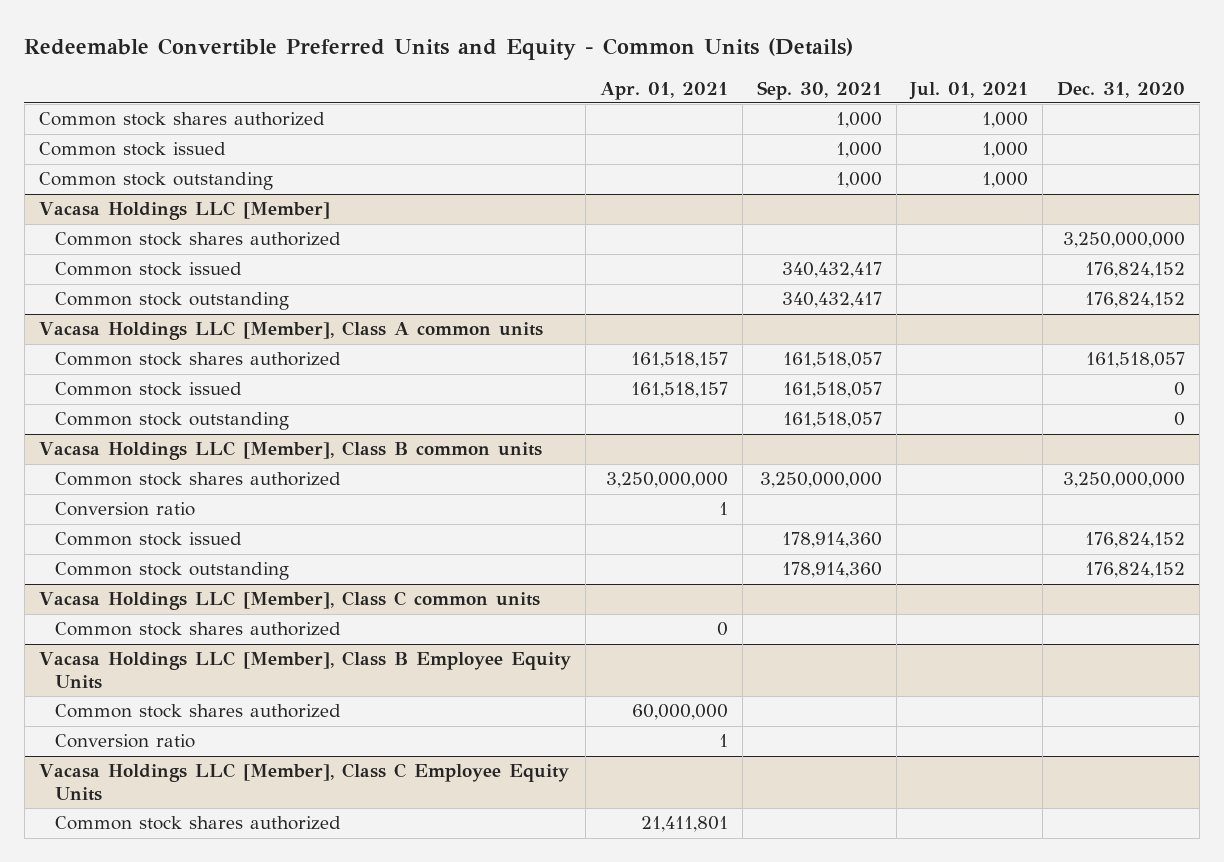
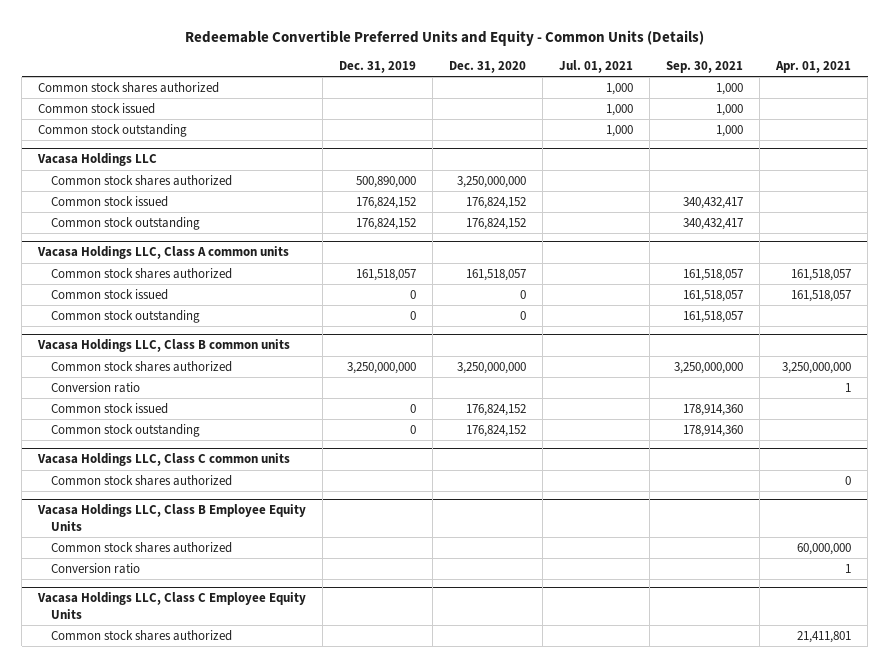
- | Apr. 01, 2021 | Sep. 30, 2021 | Jul. 01, 2021 | Dec. 31, 2020
+ | Dec. 31, 2019 | Dec. 31, 2020 | Jul. 01, 2021 | Sep. 30, 2021 | Apr. 01, 2021
- Vacasa Holdings LLC [Member]
+ Vacasa Holdings LLC
- Vacasa Holdings LLC [Member], Class A common units
- Common stock shares authorized | 161,518,157 | 161,518,057 | | 161,518,057
- Common stock issued | 161,518,157 | 161,518,057 | | 0
+ Vacasa Holdings LLC, Class A common units
+ Common stock shares authorized | 161,518,057 | 161,518,057 | | 161,518,057 | 161,518,057
+ Common stock issued | 0 | 0 | | 161,518,057 | 161,518,057
- Vacasa Holdings LLC [Member], Class B common units
+ Vacasa Holdings LLC, Class B common units
- Vacasa Holdings LLC [Member], Class C common units
+ Vacasa Holdings LLC, Class C common units
- Vacasa Holdings LLC [Member], Class B Employee Equity Units
+ Vacasa Holdings LLC, Class B Employee Equity Units
- Vacasa Holdings LLC [Member], Class C Employee Equity Units
+ Vacasa Holdings LLC, Class C Employee Equity Units

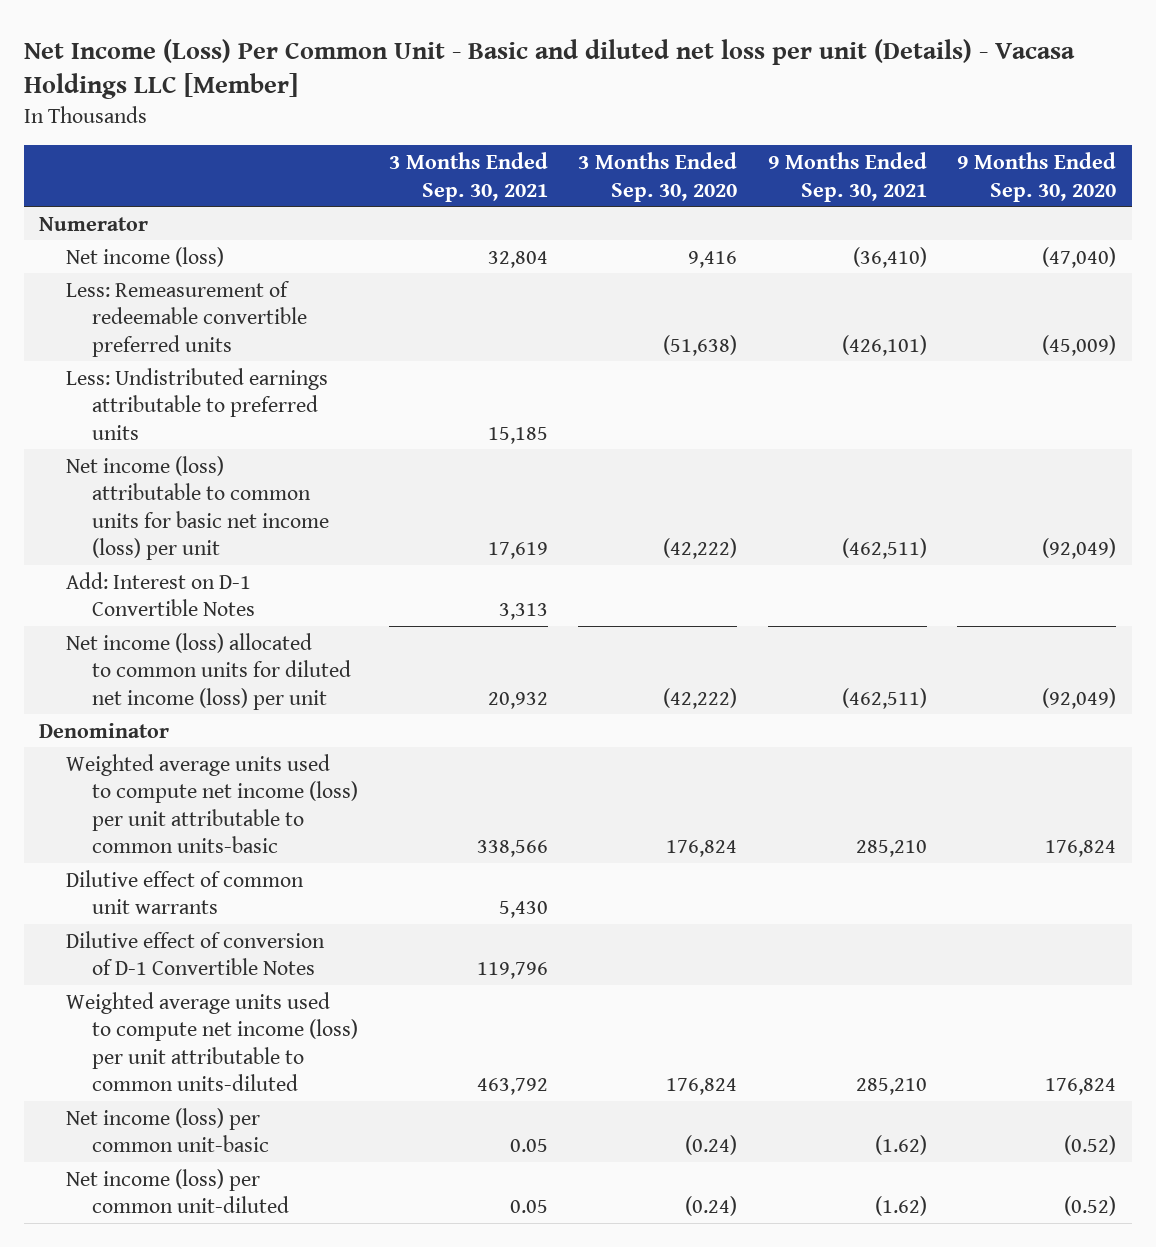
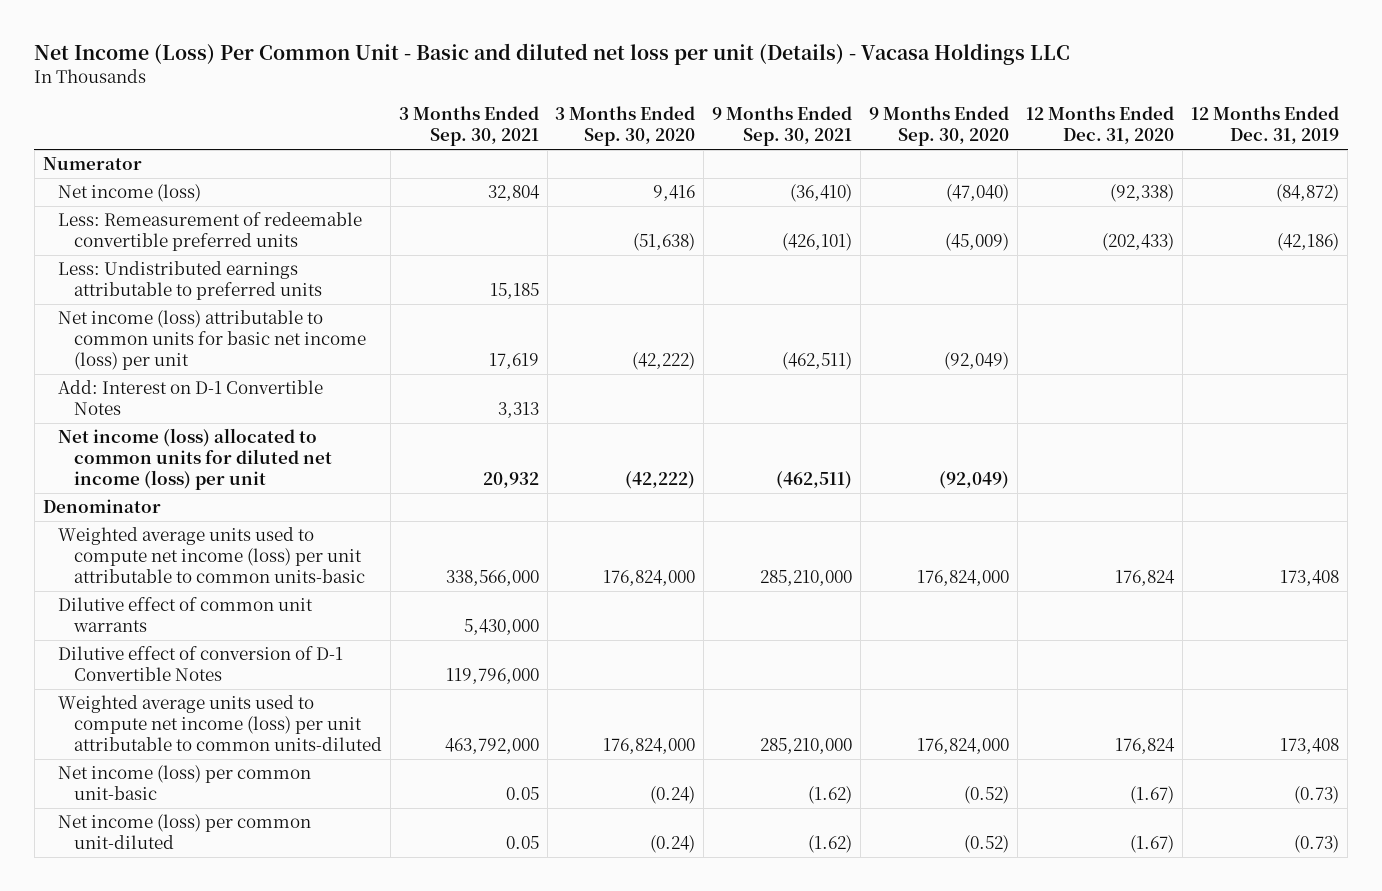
- Net Income (Loss) Per Common Unit - Basic and diluted net loss per unit (Details) - Vacasa Holdings LLC [Member]
+ Net Income (Loss) Per Common Unit - Basic and diluted net loss per unit (Details) - Vacasa Holdings LLC
- | 3 Months Ended Sep. 30, 2021 | 3 Months Ended Sep. 30, 2020 | 9 Months Ended Sep. 30, 2021 | 9 Months Ended Sep. 30, 2020
+ | 3 Months Ended Sep. 30, 2021 | 3 Months Ended Sep. 30, 2020 | 9 Months Ended Sep. 30, 2021 | 9 Months Ended Sep. 30, 2020 | 12 Months Ended Dec. 31, 2020 | 12 Months Ended Dec. 31, 2019
- Weighted average units used to compute net income (loss) per unit attributable to common units-basic | 338,566 | 176,824 | 285,210 | 176,824
- Dilutive effect of common unit warrants | 5,430 | | |
- Dilutive effect of conversion of D-1 Convertible Notes | 119,796 | | |
- Weighted average units used to compute net income (loss) per unit attributable to common units-diluted | 463,792 | 176,824 | 285,210 | 176,824
+ Weighted average units used to compute net income (loss) per unit attributable to common units-basic | 338,566,000 | 176,824,000 | 285,210,000 | 176,824,000 | 176,824 | 173,408
+ Dilutive effect of common unit warrants | 5,430,000 | | | | |
+ Dilutive effect of conversion of D-1 Convertible Notes | 119,796,000 | | | | |
+ Weighted average units used to compute net income (loss) per unit attributable to common units-diluted | 463,792,000 | 176,824,000 | 285,210,000 | 176,824,000 | 176,824 | 173,408

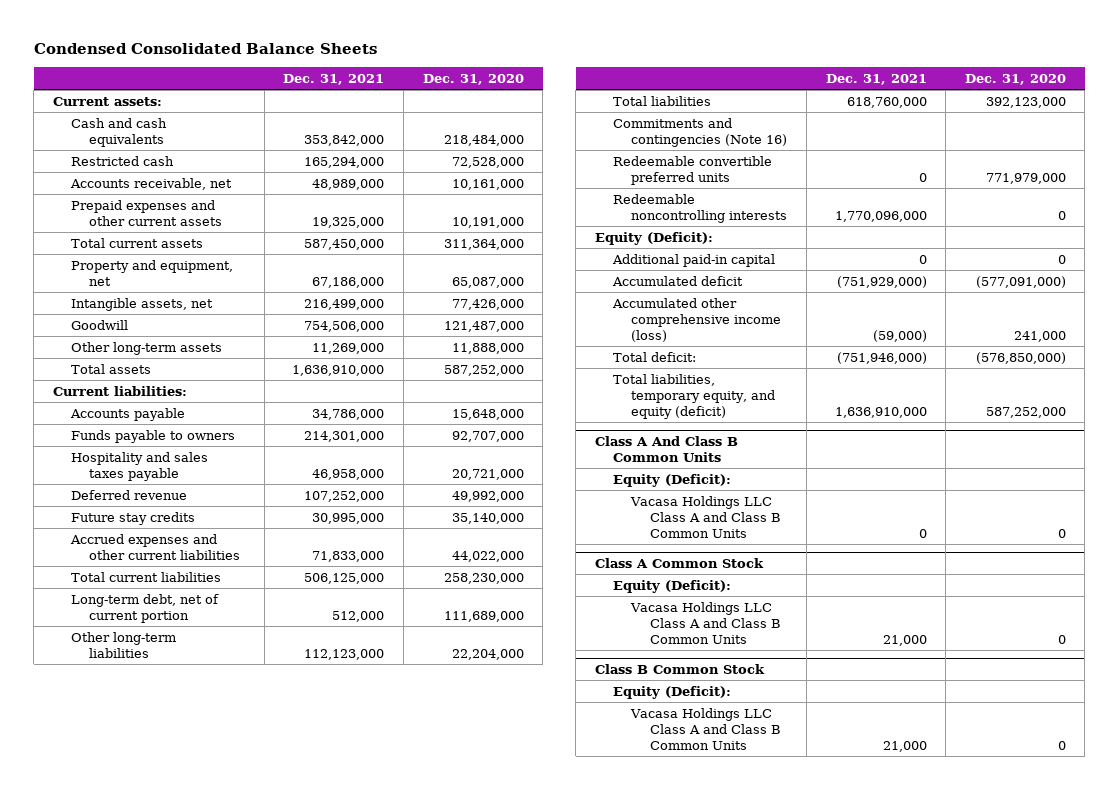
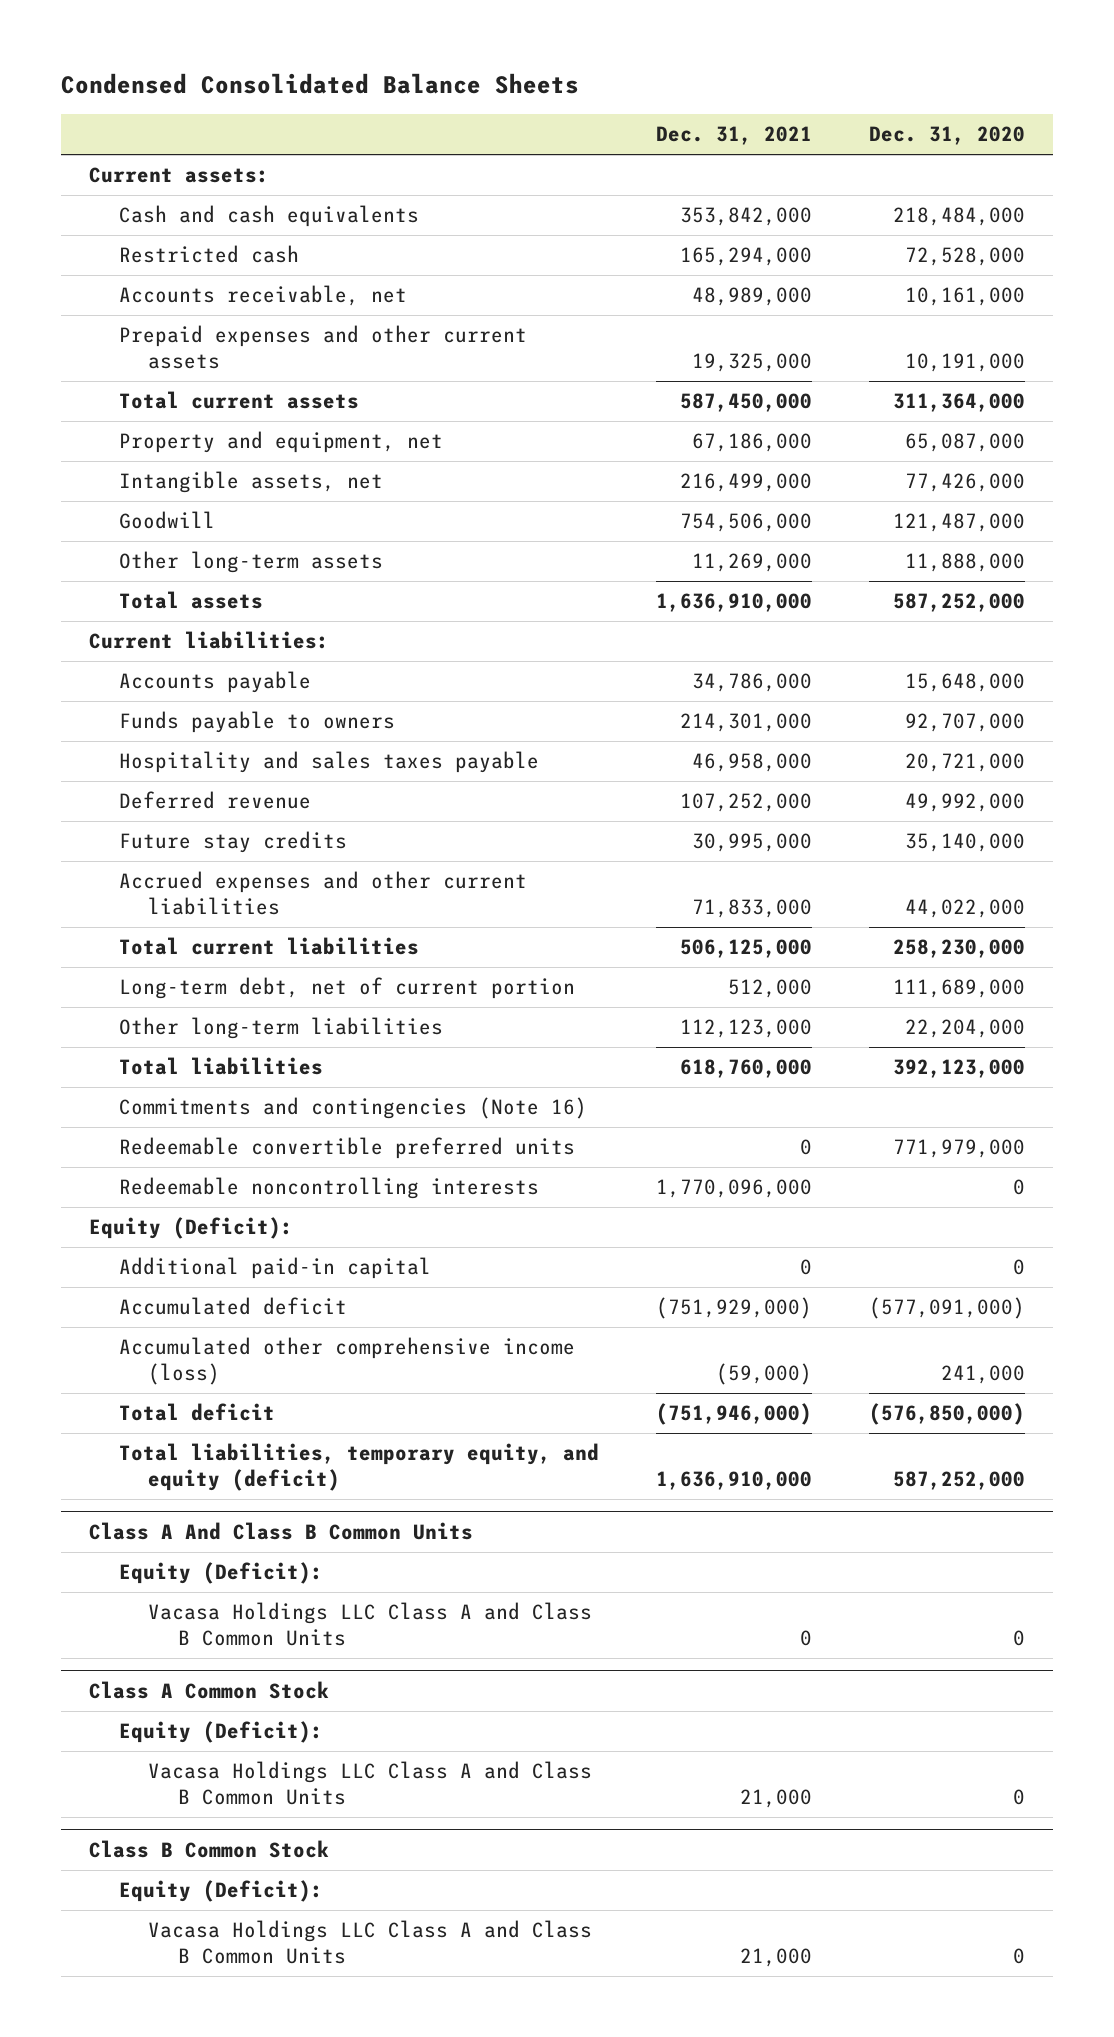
- Total deficit: | (751,946,000) | (576,850,000)
+ Total deficit | (751,946,000) | (576,850,000)

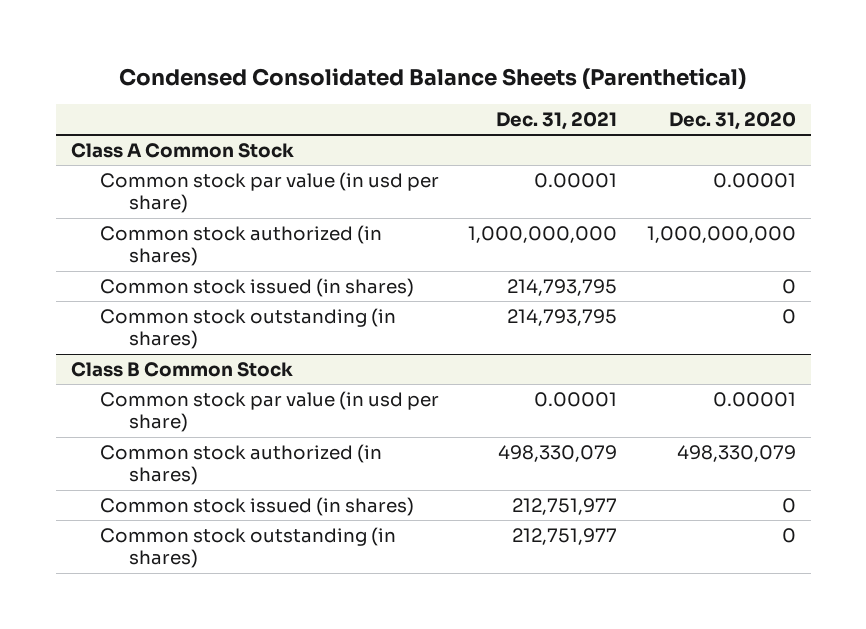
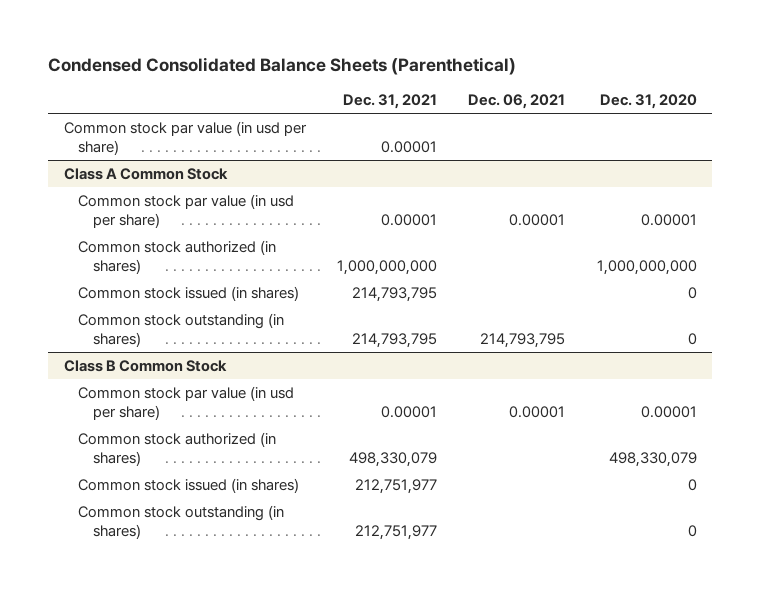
- | Dec. 31, 2021 | Dec. 31, 2020
+ | Dec. 31, 2021 | Dec. 06, 2021 | Dec. 31, 2020
+ Common stock par value (in usd per share) | 0.00001 | |

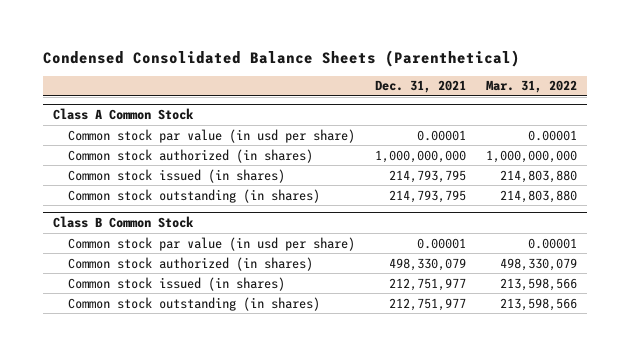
- | Dec. 31, 2021 | Dec. 06, 2021 | Dec. 31, 2020
+ | Dec. 31, 2021 | Mar. 31, 2022
- Common stock par value (in usd per share) | 0.00001 | |

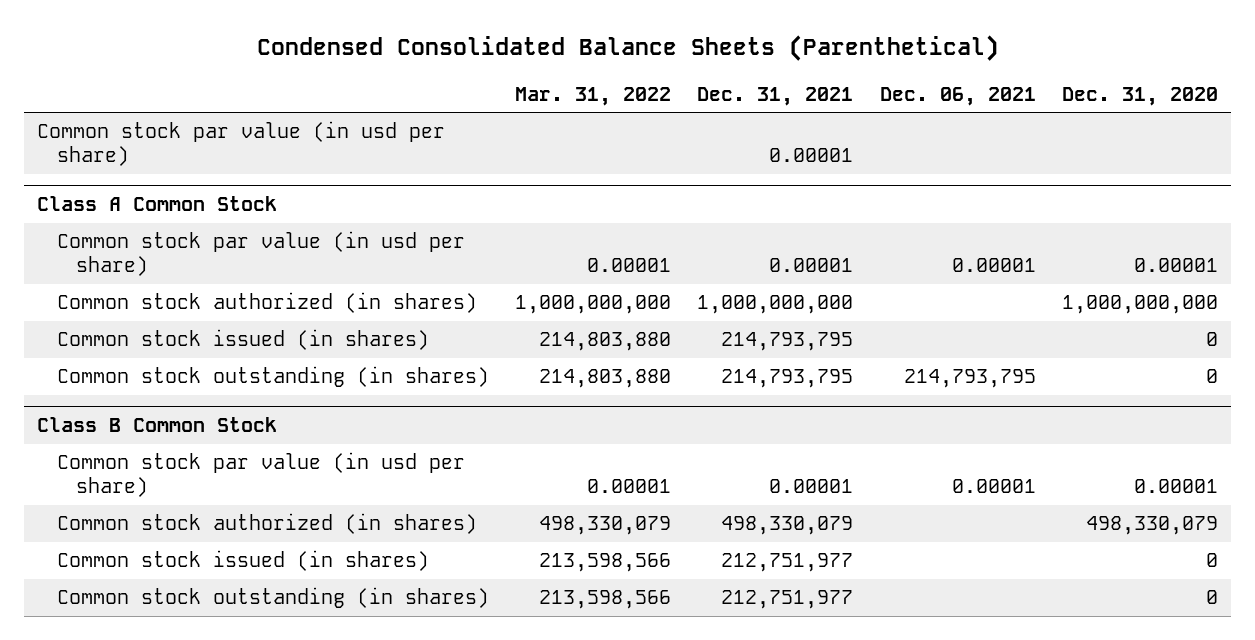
- | Dec. 31, 2021 | Mar. 31, 2022
+ | Mar. 31, 2022 | Dec. 31, 2021 | Dec. 06, 2021 | Dec. 31, 2020
+ Common stock par value (in usd per share) | | 0.00001 | |

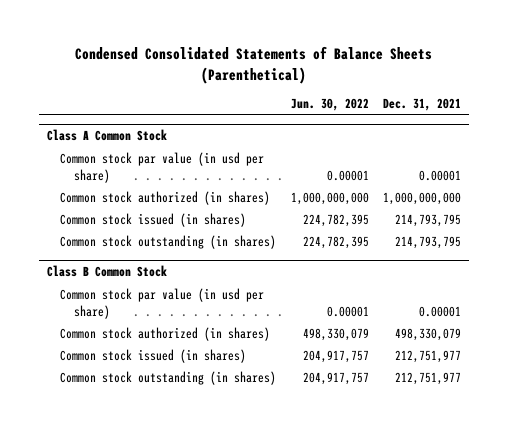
- Condensed Consolidated Balance Sheets (Parenthetical)
+ Condensed Consolidated Statements of Balance Sheets (Parenthetical)
- | Mar. 31, 2022 | Dec. 31, 2021 | Dec. 06, 2021 | Dec. 31, 2020
+ | Jun. 30, 2022 | Dec. 31, 2021
- Common stock par value (in usd per share) | | 0.00001 | |

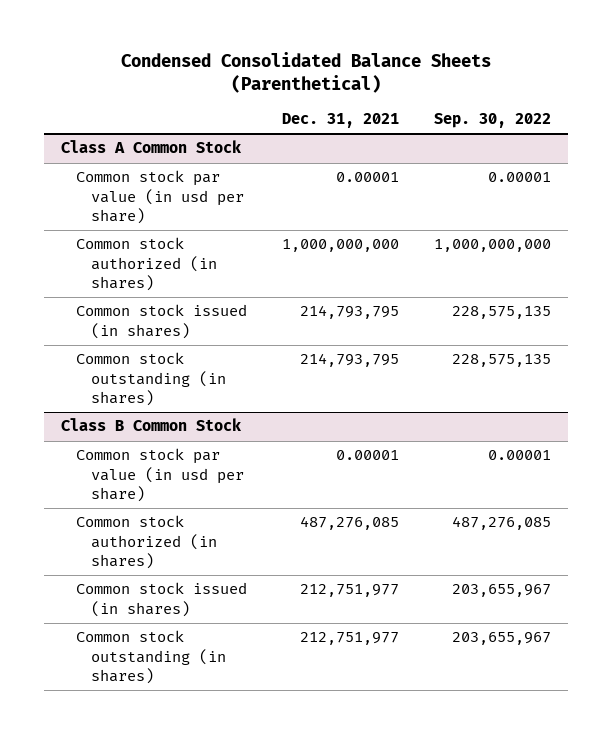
- Condensed Consolidated Statements of Balance Sheets (Parenthetical)
+ Condensed Consolidated Balance Sheets (Parenthetical)
- | Jun. 30, 2022 | Dec. 31, 2021
+ | Dec. 31, 2021 | Sep. 30, 2022
@ Class B Common Stock
- Common stock authorized (in shares) | 498,330,079 | 498,330,079
+ Common stock authorized (in shares) | 487,276,085 | 487,276,085

